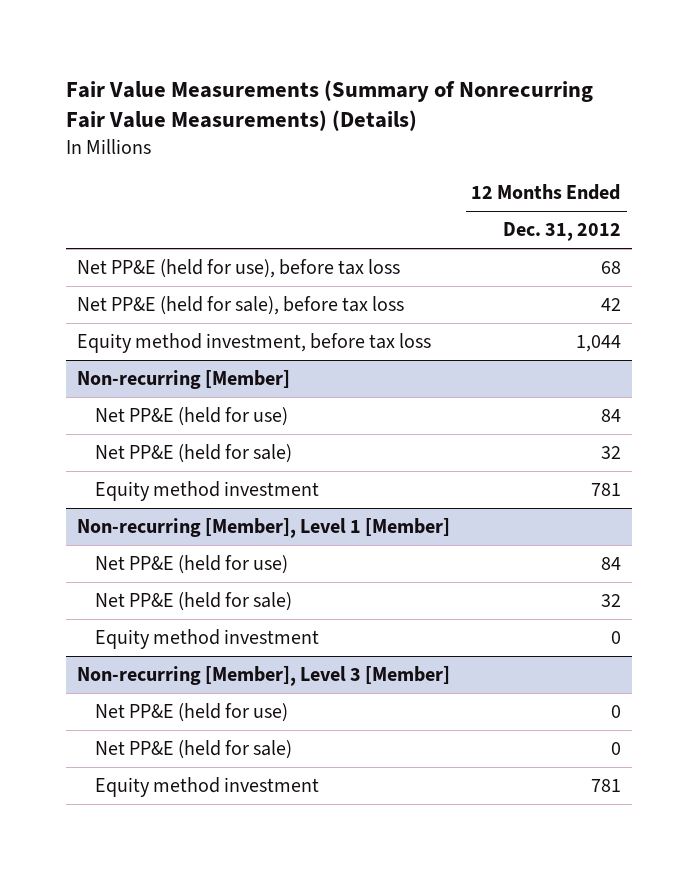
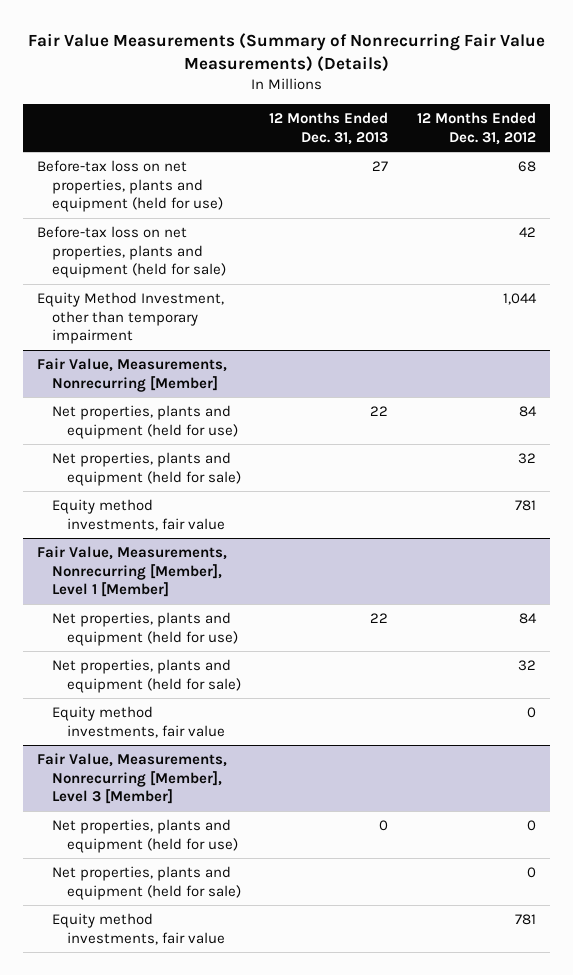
- | 12 Months Ended Dec. 31, 2012
+ | 12 Months Ended Dec. 31, 2013 | 12 Months Ended Dec. 31, 2012
- Net PP&E (held for use), before tax loss | 68
- Net PP&E (held for sale), before tax loss | 42
- Equity method investment, before tax loss | 1,044
- Non-recurring [Member]
- Net PP&E (held for use) | 84
- Net PP&E (held for sale) | 32
- Equity method investment | 781
- Non-recurring [Member], Level 1 [Member]
- Net PP&E (held for use) | 84
- Net PP&E (held for sale) | 32
- Equity method investment | 0
- Non-recurring [Member], Level 3 [Member]
- Net PP&E (held for use) | 0
- Net PP&E (held for sale) | 0
- Equity method investment | 781
+ Before-tax loss on net properties, plants and equipment (held for use) | 27 | 68
+ Before-tax loss on net properties, plants and equipment (held for sale) | | 42
+ Equity Method Investment, other than temporary impairment | | 1,044
+ Fair Value, Measurements, Nonrecurring [Member]
+ Net properties, plants and equipment (held for use) | 22 | 84
+ Net properties, plants and equipment (held for sale) | | 32
+ Equity method investments, fair value | | 781
+ Fair Value, Measurements, Nonrecurring [Member], Level 1 [Member]
+ Net properties, plants and equipment (held for use) | 22 | 84
+ Net properties, plants and equipment (held for sale) | | 32
+ Equity method investments, fair value | | 0
+ Fair Value, Measurements, Nonrecurring [Member], Level 3 [Member]
+ Net properties, plants and equipment (held for use) | 0 | 0
+ Net properties, plants and equipment (held for sale) | | 0
+ Equity method investments, fair value | | 781

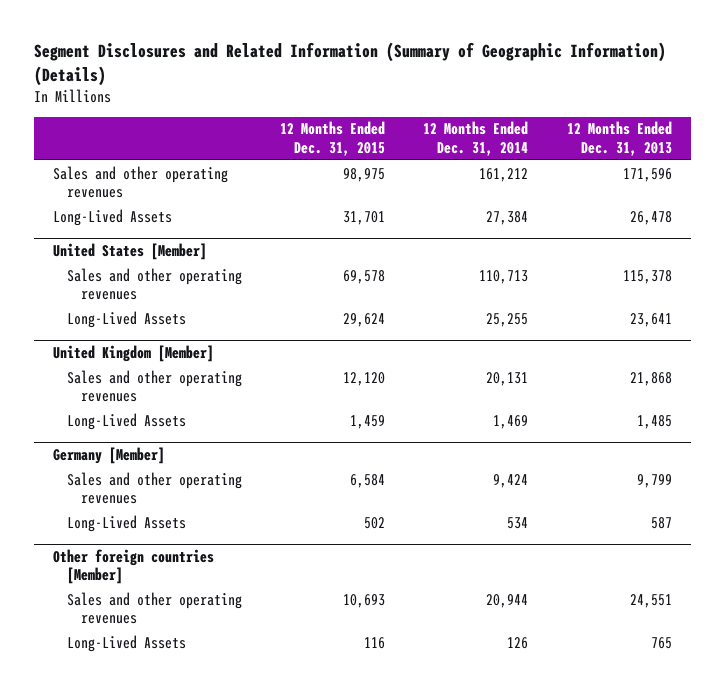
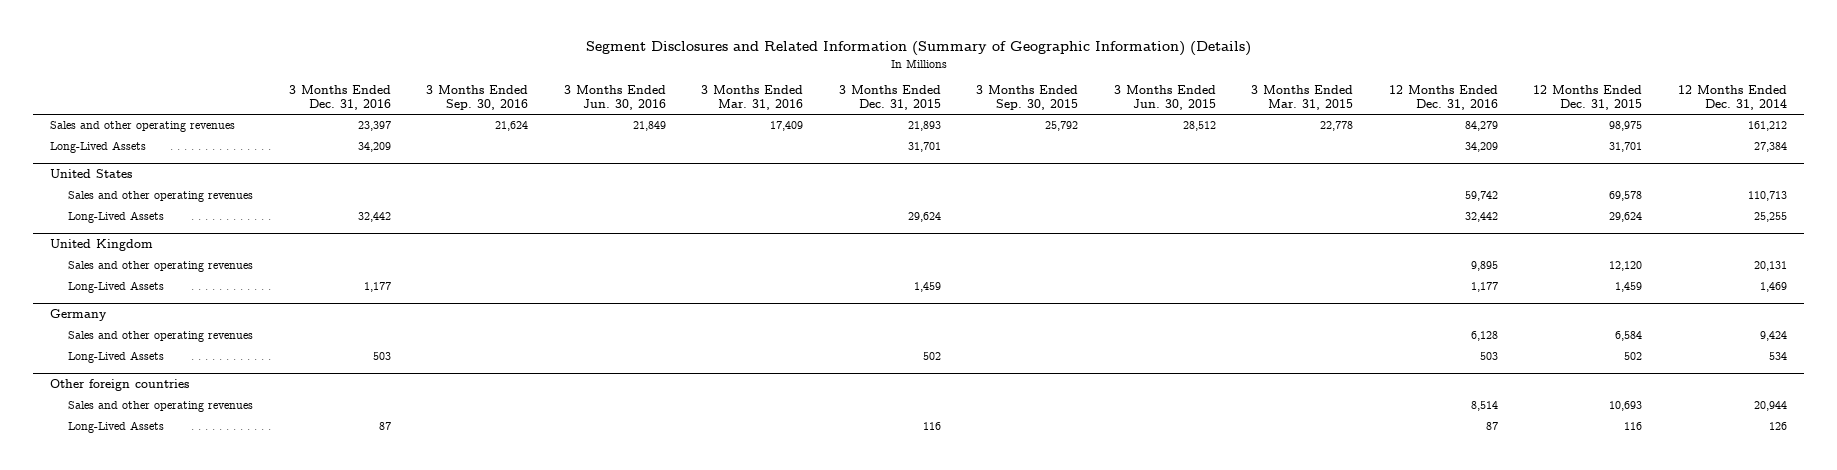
- | 12 Months Ended Dec. 31, 2015 | 12 Months Ended Dec. 31, 2014 | 12 Months Ended Dec. 31, 2013
+ | 3 Months Ended Dec. 31, 2016 | 3 Months Ended Sep. 30, 2016 | 3 Months Ended Jun. 30, 2016 | 3 Months Ended Mar. 31, 2016 | 3 Months Ended Dec. 31, 2015 | 3 Months Ended Sep. 30, 2015 | 3 Months Ended Jun. 30, 2015 | 3 Months Ended Mar. 31, 2015 | 12 Months Ended Dec. 31, 2016 | 12 Months Ended Dec. 31, 2015 | 12 Months Ended Dec. 31, 2014
- United States [Member]
+ United States
- United Kingdom [Member]
+ United Kingdom
- Germany [Member]
+ Germany
- Other foreign countries [Member]
+ Other foreign countries

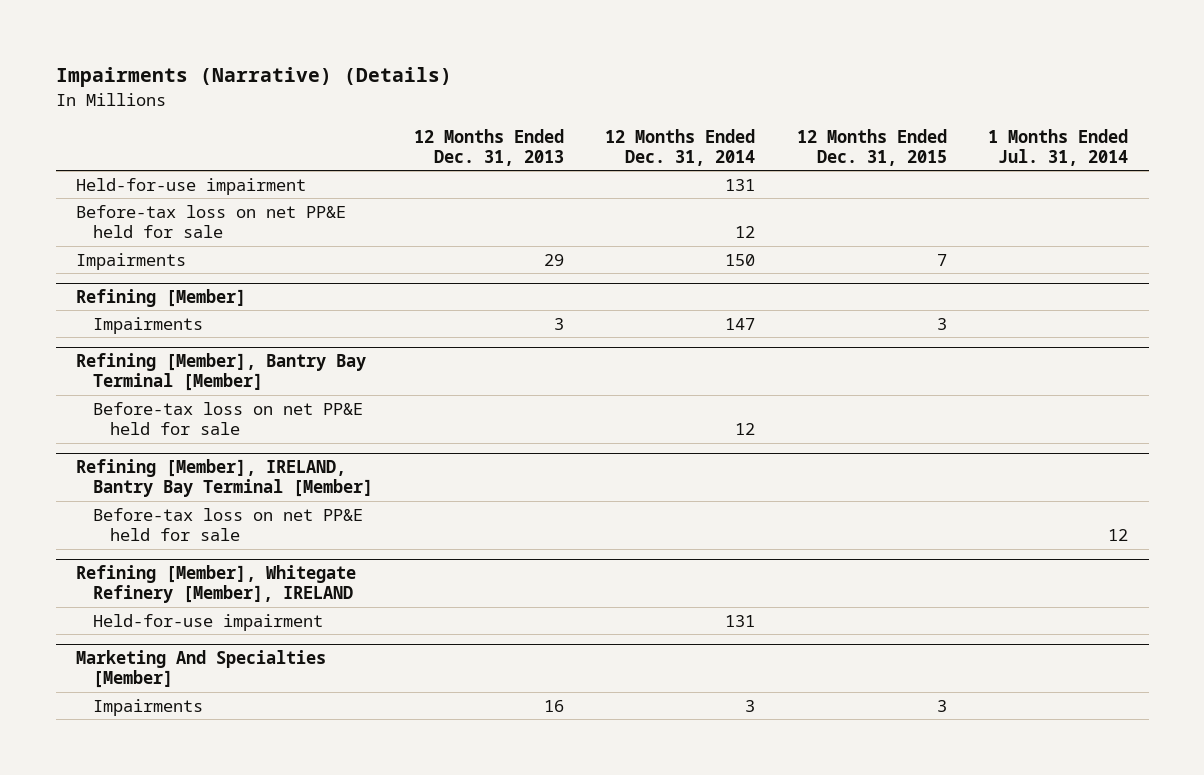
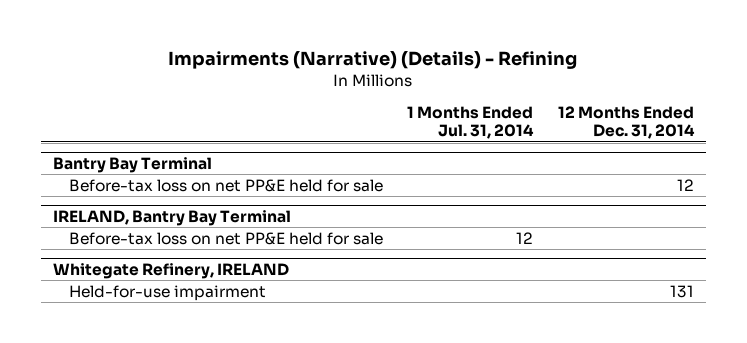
- Impairments (Narrative) (Details)
+ Impairments (Narrative) (Details) - Refining
- | 12 Months Ended Dec. 31, 2013 | 12 Months Ended Dec. 31, 2014 | 12 Months Ended Dec. 31, 2015 | 1 Months Ended Jul. 31, 2014
+ | 1 Months Ended Jul. 31, 2014 | 12 Months Ended Dec. 31, 2014
- Held-for-use impairment | | 131 | |
- Before-tax loss on net PP&E held for sale | | 12 | |
- Impairments | 29 | 150 | 7 |
- Refining [Member]
- Impairments | 3 | 147 | 3 |
- Refining [Member], Bantry Bay Terminal [Member]
+ Bantry Bay Terminal
- Refining [Member], IRELAND, Bantry Bay Terminal [Member]
+ IRELAND, Bantry Bay Terminal
- Refining [Member], Whitegate Refinery [Member], IRELAND
+ Whitegate Refinery, IRELAND
- Marketing And Specialties [Member]
- Impairments | 16 | 3 | 3 |

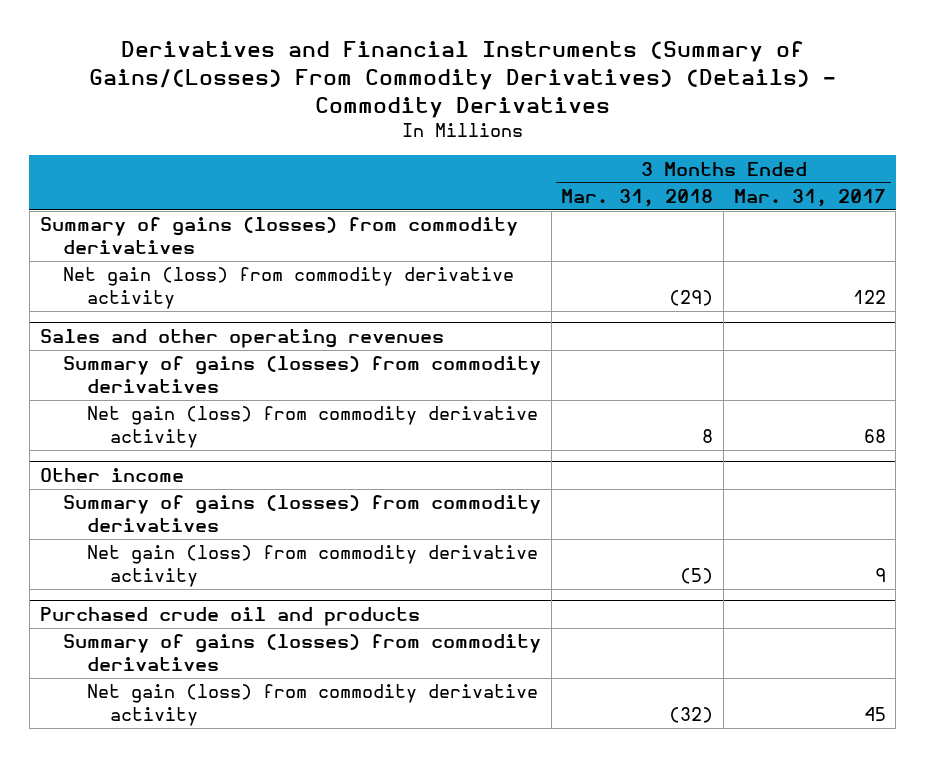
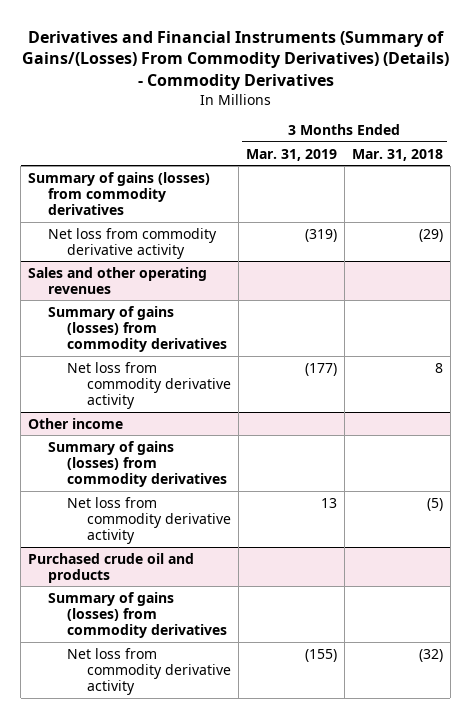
- | 3 Months Ended Mar. 31, 2018 | 3 Months Ended Mar. 31, 2017
+ | 3 Months Ended Mar. 31, 2019 | 3 Months Ended Mar. 31, 2018
- Net gain (loss) from commodity derivative activity | (29) | 122
+ Net loss from commodity derivative activity | (319) | (29)
@ Sales and other operating revenues
- Net gain (loss) from commodity derivative activity | 8 | 68
+ Net loss from commodity derivative activity | (177) | 8
@ Other income
- Net gain (loss) from commodity derivative activity | (5) | 9
+ Net loss from commodity derivative activity | 13 | (5)
@ Purchased crude oil and products
- Net gain (loss) from commodity derivative activity | (32) | 45
+ Net loss from commodity derivative activity | (155) | (32)

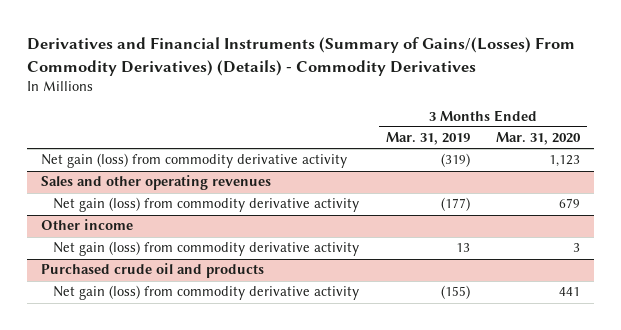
- | 3 Months Ended Mar. 31, 2019 | 3 Months Ended Mar. 31, 2018
+ | 3 Months Ended Mar. 31, 2019 | 3 Months Ended Mar. 31, 2020
- Summary of gains (losses) from commodity derivatives
- Net loss from commodity derivative activity | (319) | (29)
+ Net gain (loss) from commodity derivative activity | (319) | 1,123
@ Sales and other operating revenues
- Summary of gains (losses) from commodity derivatives
- Net loss from commodity derivative activity | (177) | 8
+ Net gain (loss) from commodity derivative activity | (177) | 679
@ Other income
- Summary of gains (losses) from commodity derivatives
- Net loss from commodity derivative activity | 13 | (5)
+ Net gain (loss) from commodity derivative activity | 13 | 3
@ Purchased crude oil and products
- Summary of gains (losses) from commodity derivatives
- Net loss from commodity derivative activity | (155) | (32)
+ Net gain (loss) from commodity derivative activity | (155) | 441

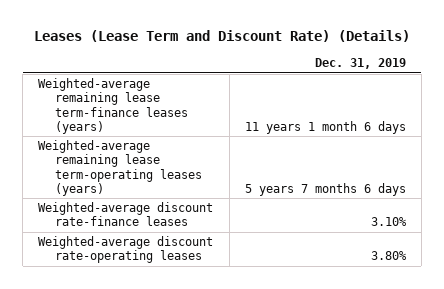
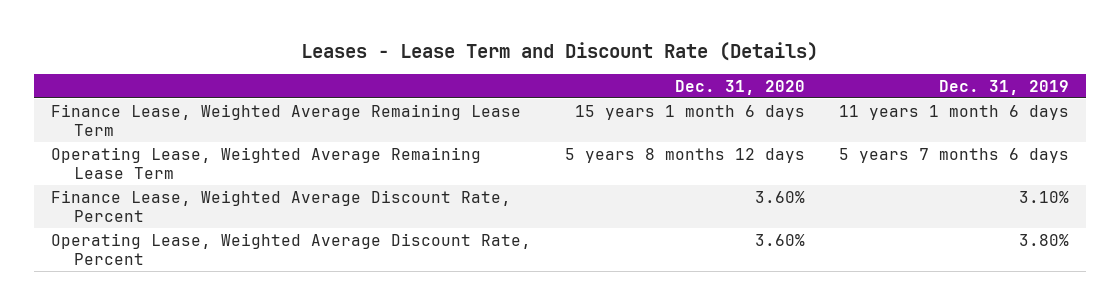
- Leases (Lease Term and Discount Rate) (Details)
+ Leases - Lease Term and Discount Rate (Details)
- | Dec. 31, 2019
+ | Dec. 31, 2020 | Dec. 31, 2019
- Weighted-average remaining lease term-finance leases (years) | 11 years 1 month 6 days
- Weighted-average remaining lease term-operating leases (years) | 5 years 7 months 6 days
- Weighted-average discount rate-finance leases | 3.10%
- Weighted-average discount rate-operating leases | 3.80%
+ Finance Lease, Weighted Average Remaining Lease Term | 15 years 1 month 6 days | 11 years 1 month 6 days
+ Operating Lease, Weighted Average Remaining Lease Term | 5 years 8 months 12 days | 5 years 7 months 6 days
+ Finance Lease, Weighted Average Discount Rate, Percent | 3.60% | 3.10%
+ Operating Lease, Weighted Average Discount Rate, Percent | 3.60% | 3.80%

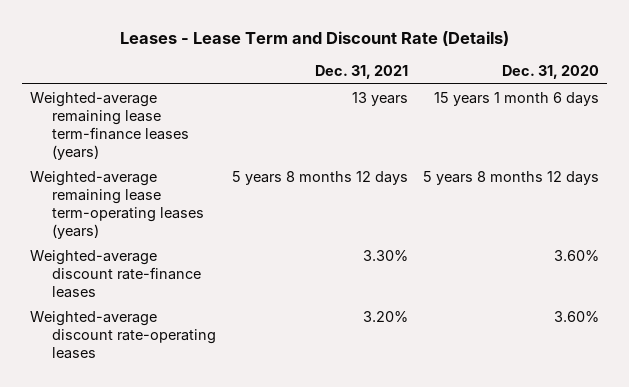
- | Dec. 31, 2020 | Dec. 31, 2019
+ | Dec. 31, 2021 | Dec. 31, 2020
- Finance Lease, Weighted Average Remaining Lease Term | 15 years 1 month 6 days | 11 years 1 month 6 days
- Operating Lease, Weighted Average Remaining Lease Term | 5 years 8 months 12 days | 5 years 7 months 6 days
- Finance Lease, Weighted Average Discount Rate, Percent | 3.60% | 3.10%
- Operating Lease, Weighted Average Discount Rate, Percent | 3.60% | 3.80%
+ Weighted-average remaining lease term-finance leases (years) | 13 years | 15 years 1 month 6 days
+ Weighted-average remaining lease term-operating leases (years) | 5 years 8 months 12 days | 5 years 8 months 12 days
+ Weighted-average discount rate-finance leases | 3.30% | 3.60%
+ Weighted-average discount rate-operating leases | 3.20% | 3.60%

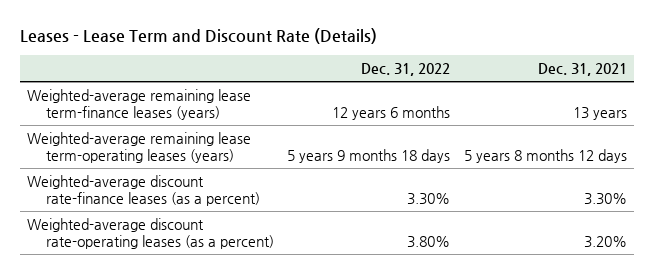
- | Dec. 31, 2021 | Dec. 31, 2020
+ | Dec. 31, 2022 | Dec. 31, 2021
- Weighted-average discount rate-finance leases | 3.30% | 3.60%
- Weighted-average discount rate-operating leases | 3.20% | 3.60%
+ Weighted-average discount rate-finance leases (as a percent) | 3.30% | 3.30%
+ Weighted-average discount rate-operating leases (as a percent) | 3.80% | 3.20%

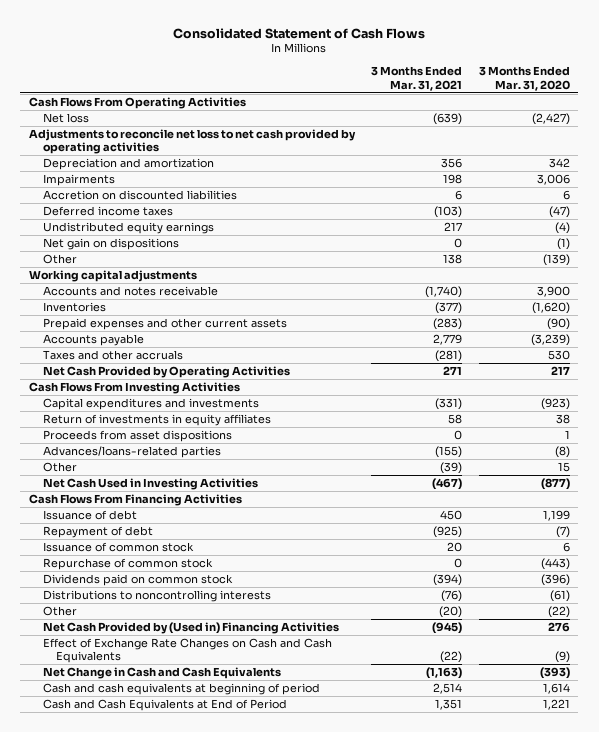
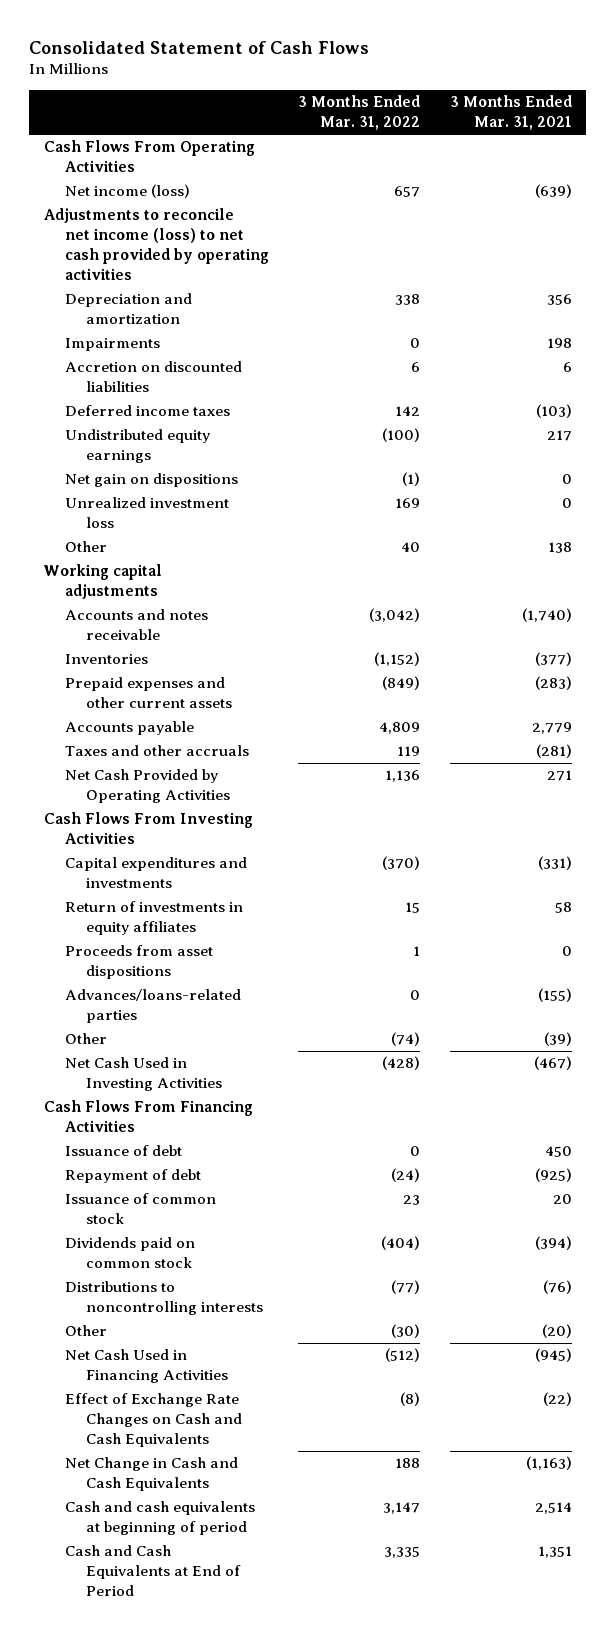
- | 3 Months Ended Mar. 31, 2021 | 3 Months Ended Mar. 31, 2020
+ | 3 Months Ended Mar. 31, 2022 | 3 Months Ended Mar. 31, 2021
- Net loss | (639) | (2,427)
- Adjustments to reconcile net loss to net cash provided by operating activities
+ Net income (loss) | 657 | (639)
+ Adjustments to reconcile net income (loss) to net cash provided by operating activities
+ Unrealized investment loss | 169 | 0
- Repurchase of common stock | 0 | (443)
- Net Cash Provided by (Used in) Financing Activities | (945) | 276
+ Net Cash Used in Financing Activities | (512) | (945)

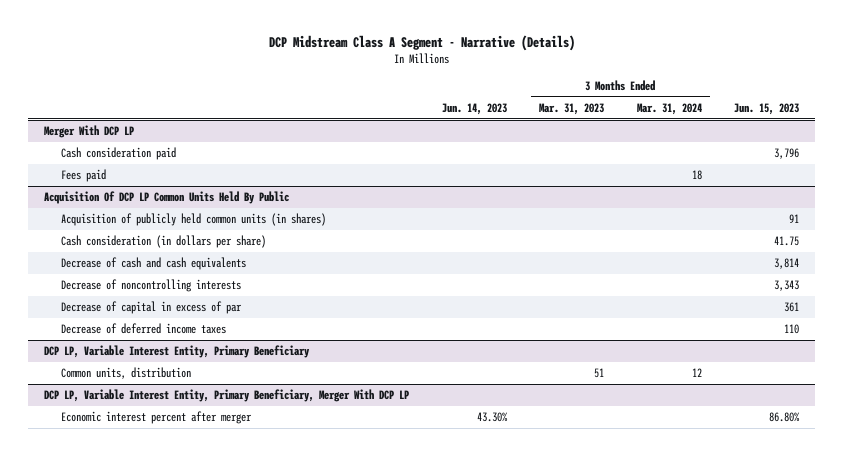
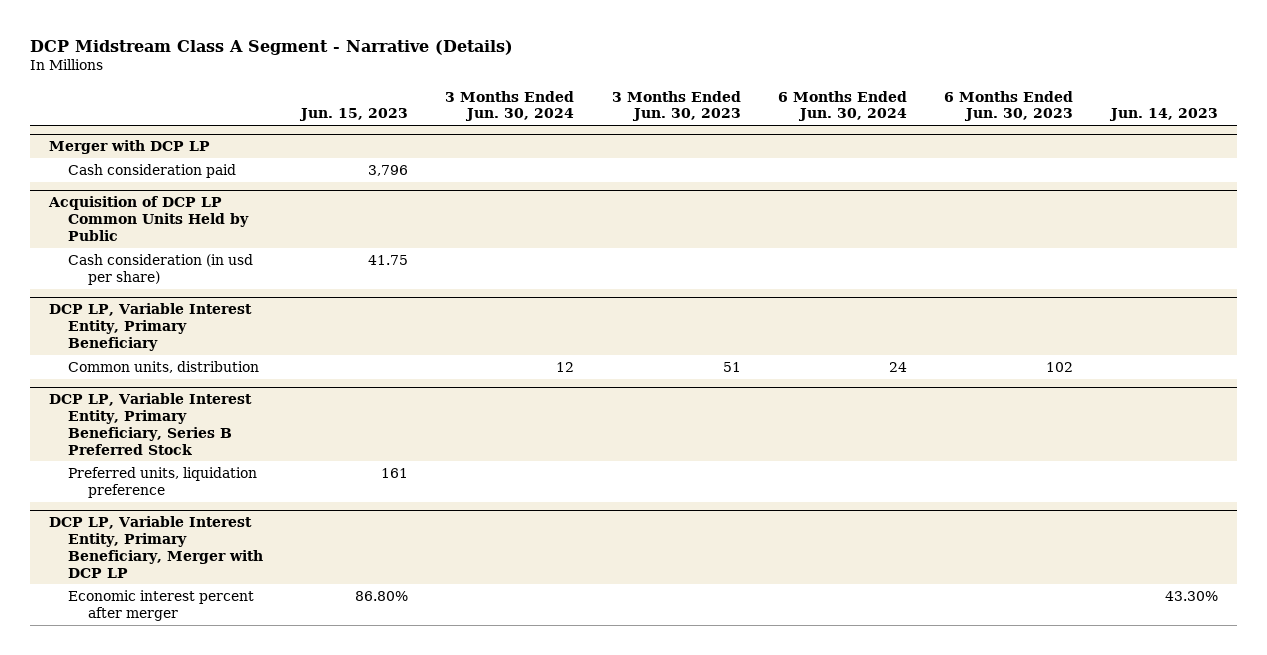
- | Jun. 14, 2023 | 3 Months Ended Mar. 31, 2023 | 3 Months Ended Mar. 31, 2024 | Jun. 15, 2023
+ | Jun. 15, 2023 | 3 Months Ended Jun. 30, 2024 | 3 Months Ended Jun. 30, 2023 | 6 Months Ended Jun. 30, 2024 | 6 Months Ended Jun. 30, 2023 | Jun. 14, 2023
- Merger With DCP LP
+ Merger with DCP LP
- Fees paid | | | 18 |
- Acquisition Of DCP LP Common Units Held By Public
- Acquisition of publicly held common units (in shares) | | | | 91
- Cash consideration (in dollars per share) | | | | 41.75
- Decrease of cash and cash equivalents | | | | 3,814
- Decrease of noncontrolling interests | | | | 3,343
- Decrease of capital in excess of par | | | | 361
- Decrease of deferred income taxes | | | | 110
+ Acquisition of DCP LP Common Units Held by Public
+ Cash consideration (in usd per share) | 41.75 | | | | |
- DCP LP, Variable Interest Entity, Primary Beneficiary, Merger With DCP LP
+ DCP LP, Variable Interest Entity, Primary Beneficiary, Series B Preferred Stock
+ Preferred units, liquidation preference | 161 | | | | |
+ DCP LP, Variable Interest Entity, Primary Beneficiary, Merger with DCP LP

